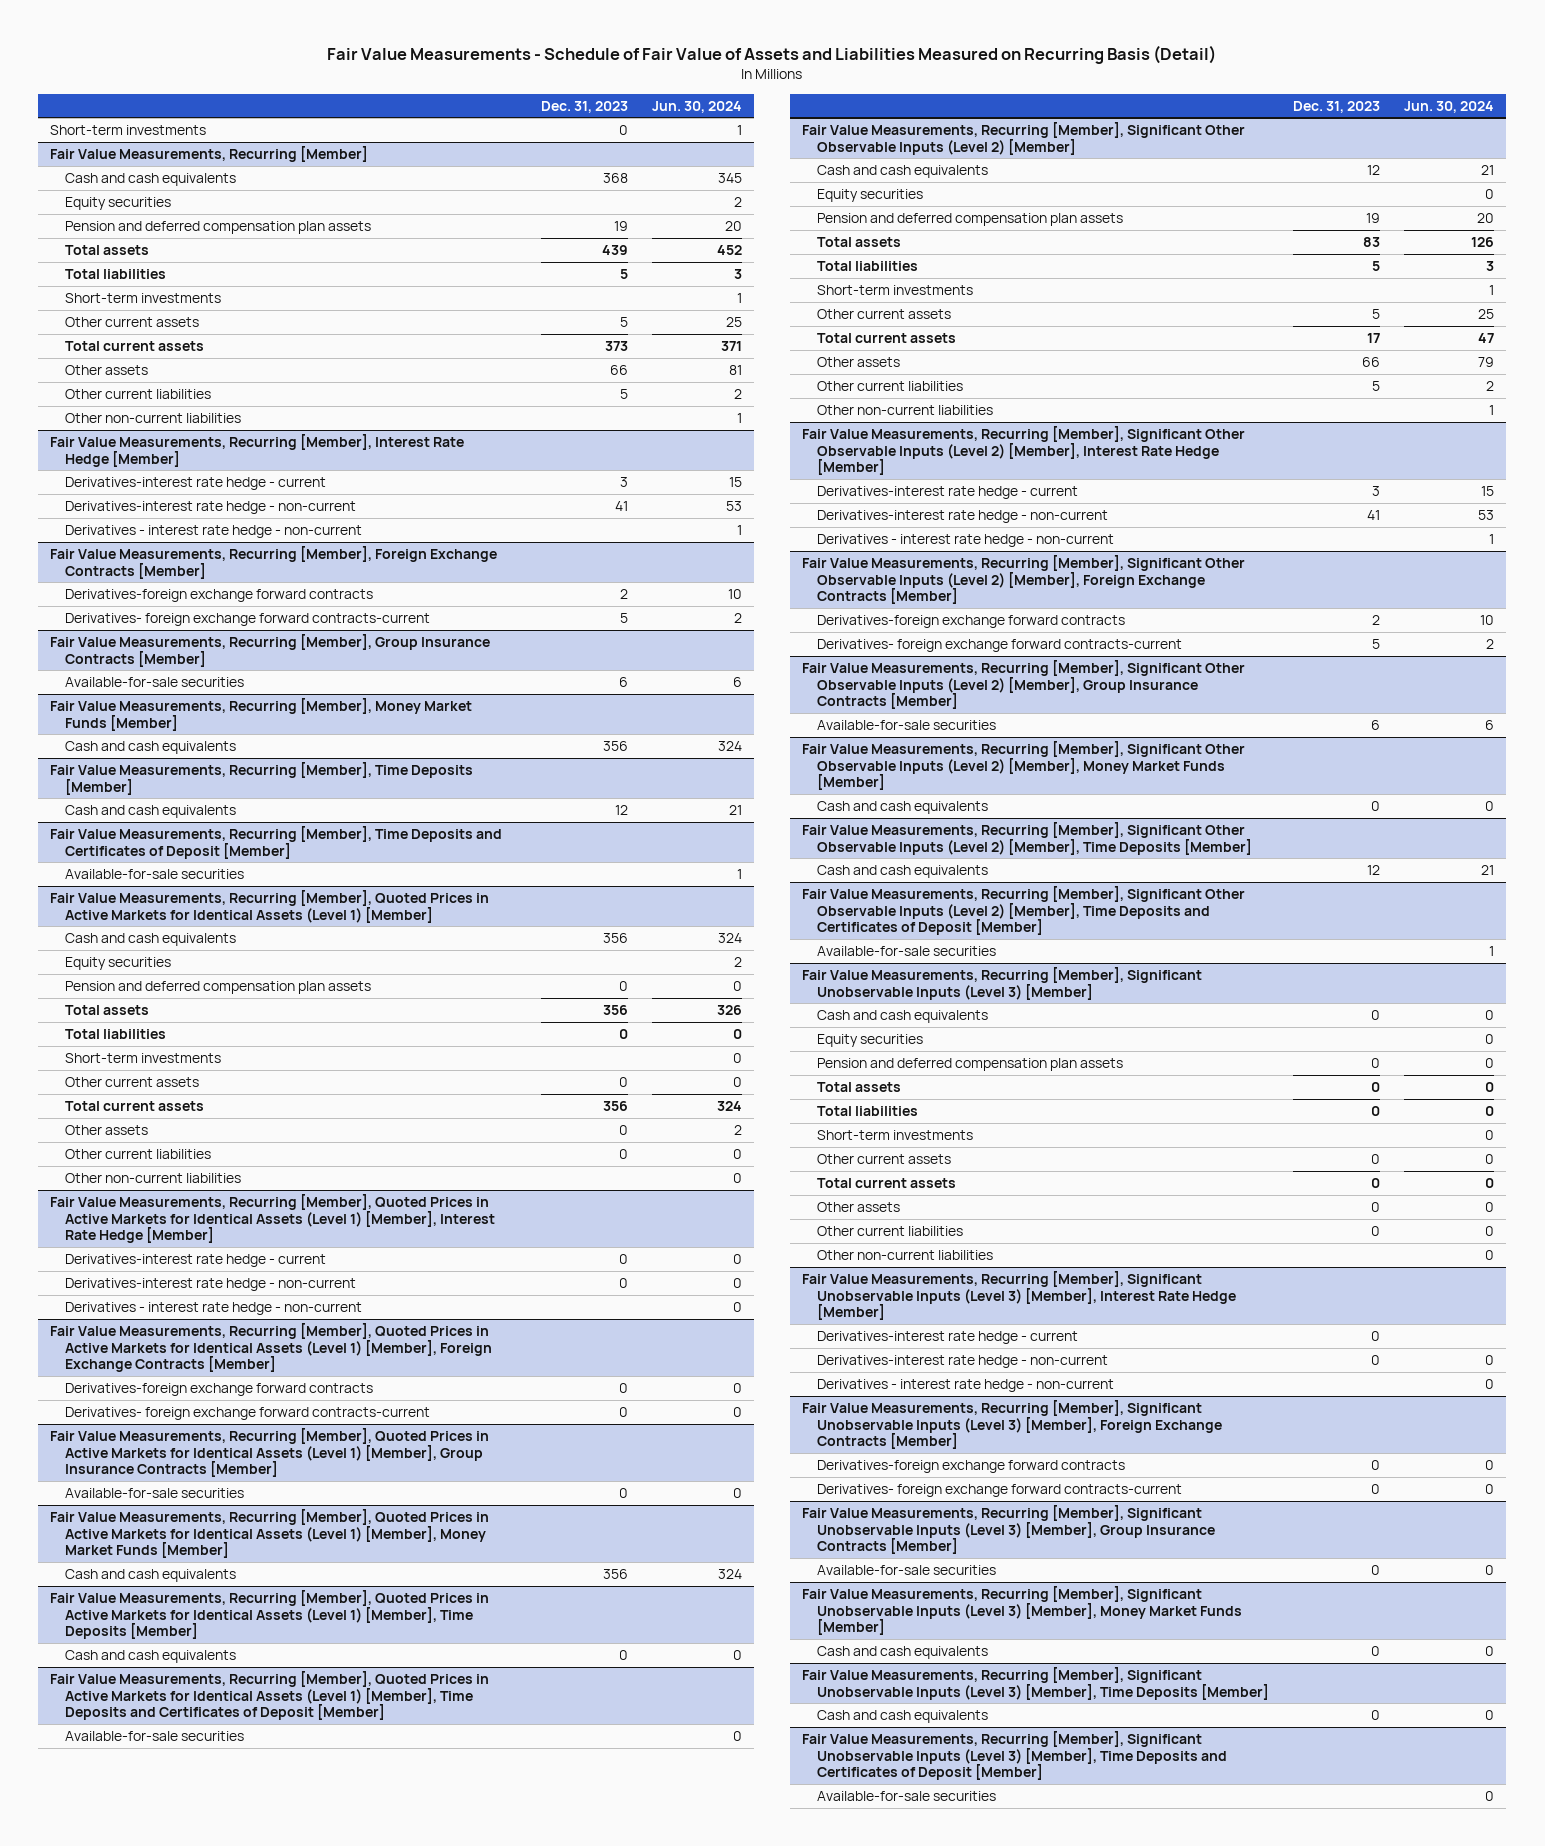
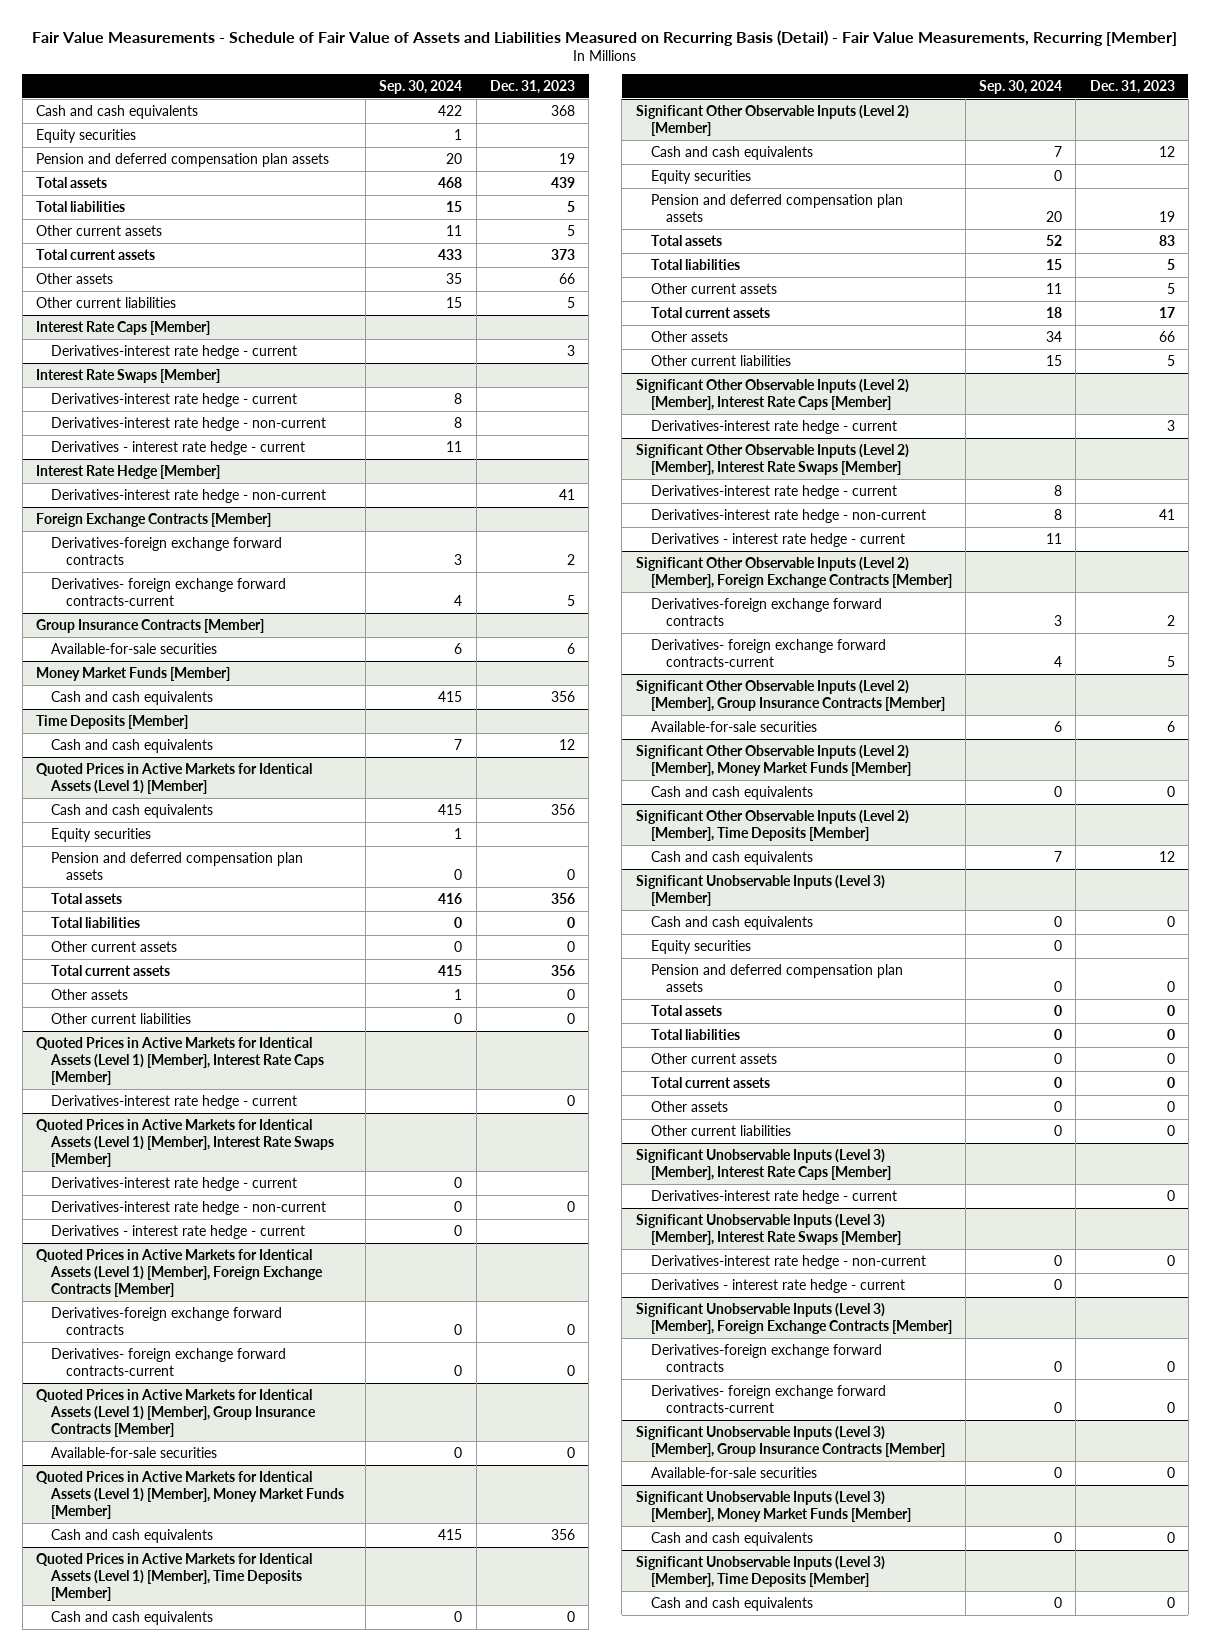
- Fair Value Measurements - Schedule of Fair Value of Assets and Liabilities Measured on Recurring Basis (Detail)
+ Fair Value Measurements - Schedule of Fair Value of Assets and Liabilities Measured on Recurring Basis (Detail) - Fair Value Measurements, Recurring [Member]
- | Dec. 31, 2023 | Jun. 30, 2024
+ | Sep. 30, 2024 | Dec. 31, 2023
- Short-term investments | 0 | 1
- Fair Value Measurements, Recurring [Member]
- Short-term investments | | 1
- Other non-current liabilities | | 1
- Fair Value Measurements, Recurring [Member], Interest Rate Hedge [Member]
+ Interest Rate Caps [Member]
+ Interest Rate Swaps [Member]
+ Derivatives-interest rate hedge - current | 8 |
+ Derivatives-interest rate hedge - non-current | 8 |
+ Derivatives - interest rate hedge - current | 11 |
+ Interest Rate Hedge [Member]
- Derivatives - interest rate hedge - non-current | | 1
- Fair Value Measurements, Recurring [Member], Foreign Exchange Contracts [Member]
+ Foreign Exchange Contracts [Member]
- Fair Value Measurements, Recurring [Member], Group Insurance Contracts [Member]
+ Group Insurance Contracts [Member]
- Fair Value Measurements, Recurring [Member], Money Market Funds [Member]
+ Money Market Funds [Member]
- Fair Value Measurements, Recurring [Member], Time Deposits [Member]
+ Time Deposits [Member]
- Fair Value Measurements, Recurring [Member], Time Deposits and Certificates of Deposit [Member]
- Available-for-sale securities | | 1
- Fair Value Measurements, Recurring [Member], Quoted Prices in Active Markets for Identical Assets (Level 1) [Member]
+ Quoted Prices in Active Markets for Identical Assets (Level 1) [Member]
- Short-term investments | | 0
- Other non-current liabilities | | 0
- Fair Value Measurements, Recurring [Member], Quoted Prices in Active Markets for Identical Assets (Level 1) [Member], Interest Rate Hedge [Member]
+ Quoted Prices in Active Markets for Identical Assets (Level 1) [Member], Interest Rate Caps [Member]
+ Quoted Prices in Active Markets for Identical Assets (Level 1) [Member], Interest Rate Swaps [Member]
+ Derivatives-interest rate hedge - current | 0 |
- Derivatives - interest rate hedge - non-current | | 0
- Fair Value Measurements, Recurring [Member], Quoted Prices in Active Markets for Identical Assets (Level 1) [Member], Foreign Exchange Contracts [Member]
+ Derivatives - interest rate hedge - current | 0 |
+ Quoted Prices in Active Markets for Identical Assets (Level 1) [Member], Foreign Exchange Contracts [Member]
- Fair Value Measurements, Recurring [Member], Quoted Prices in Active Markets for Identical Assets (Level 1) [Member], Group Insurance Contracts [Member]
+ Quoted Prices in Active Markets for Identical Assets (Level 1) [Member], Group Insurance Contracts [Member]
- Fair Value Measurements, Recurring [Member], Quoted Prices in Active Markets for Identical Assets (Level 1) [Member], Money Market Funds [Member]
+ Quoted Prices in Active Markets for Identical Assets (Level 1) [Member], Money Market Funds [Member]
- Fair Value Measurements, Recurring [Member], Quoted Prices in Active Markets for Identical Assets (Level 1) [Member], Time Deposits [Member]
+ Quoted Prices in Active Markets for Identical Assets (Level 1) [Member], Time Deposits [Member]
- Fair Value Measurements, Recurring [Member], Quoted Prices in Active Markets for Identical Assets (Level 1) [Member], Time Deposits and Certificates of Deposit [Member]
- Available-for-sale securities | | 0
- Fair Value Measurements, Recurring [Member], Significant Other Observable Inputs (Level 2) [Member]
+ Significant Other Observable Inputs (Level 2) [Member]
- Short-term investments | | 1
- Other non-current liabilities | | 1
- Fair Value Measurements, Recurring [Member], Significant Other Observable Inputs (Level 2) [Member], Interest Rate Hedge [Member]
+ Significant Other Observable Inputs (Level 2) [Member], Interest Rate Caps [Member]
+ Significant Other Observable Inputs (Level 2) [Member], Interest Rate Swaps [Member]
+ Derivatives-interest rate hedge - current | 8 |
- Derivatives - interest rate hedge - non-current | | 1
- Fair Value Measurements, Recurring [Member], Significant Other Observable Inputs (Level 2) [Member], Foreign Exchange Contracts [Member]
+ Derivatives - interest rate hedge - current | 11 |
+ Significant Other Observable Inputs (Level 2) [Member], Foreign Exchange Contracts [Member]
- Fair Value Measurements, Recurring [Member], Significant Other Observable Inputs (Level 2) [Member], Group Insurance Contracts [Member]
+ Significant Other Observable Inputs (Level 2) [Member], Group Insurance Contracts [Member]
- Fair Value Measurements, Recurring [Member], Significant Other Observable Inputs (Level 2) [Member], Money Market Funds [Member]
+ Significant Other Observable Inputs (Level 2) [Member], Money Market Funds [Member]
- Fair Value Measurements, Recurring [Member], Significant Other Observable Inputs (Level 2) [Member], Time Deposits [Member]
+ Significant Other Observable Inputs (Level 2) [Member], Time Deposits [Member]
- Fair Value Measurements, Recurring [Member], Significant Other Observable Inputs (Level 2) [Member], Time Deposits and Certificates of Deposit [Member]
- Available-for-sale securities | | 1
- Fair Value Measurements, Recurring [Member], Significant Unobservable Inputs (Level 3) [Member]
+ Significant Unobservable Inputs (Level 3) [Member]
- Short-term investments | | 0
- Other non-current liabilities | | 0
- Fair Value Measurements, Recurring [Member], Significant Unobservable Inputs (Level 3) [Member], Interest Rate Hedge [Member]
+ Significant Unobservable Inputs (Level 3) [Member], Interest Rate Caps [Member]
+ Significant Unobservable Inputs (Level 3) [Member], Interest Rate Swaps [Member]
- Derivatives - interest rate hedge - non-current | | 0
- Fair Value Measurements, Recurring [Member], Significant Unobservable Inputs (Level 3) [Member], Foreign Exchange Contracts [Member]
+ Derivatives - interest rate hedge - current | 0 |
+ Significant Unobservable Inputs (Level 3) [Member], Foreign Exchange Contracts [Member]
- Fair Value Measurements, Recurring [Member], Significant Unobservable Inputs (Level 3) [Member], Group Insurance Contracts [Member]
+ Significant Unobservable Inputs (Level 3) [Member], Group Insurance Contracts [Member]
- Fair Value Measurements, Recurring [Member], Significant Unobservable Inputs (Level 3) [Member], Money Market Funds [Member]
+ Significant Unobservable Inputs (Level 3) [Member], Money Market Funds [Member]
- Fair Value Measurements, Recurring [Member], Significant Unobservable Inputs (Level 3) [Member], Time Deposits [Member]
+ Significant Unobservable Inputs (Level 3) [Member], Time Deposits [Member]
- Fair Value Measurements, Recurring [Member], Significant Unobservable Inputs (Level 3) [Member], Time Deposits and Certificates of Deposit [Member]
- Available-for-sale securities | | 0

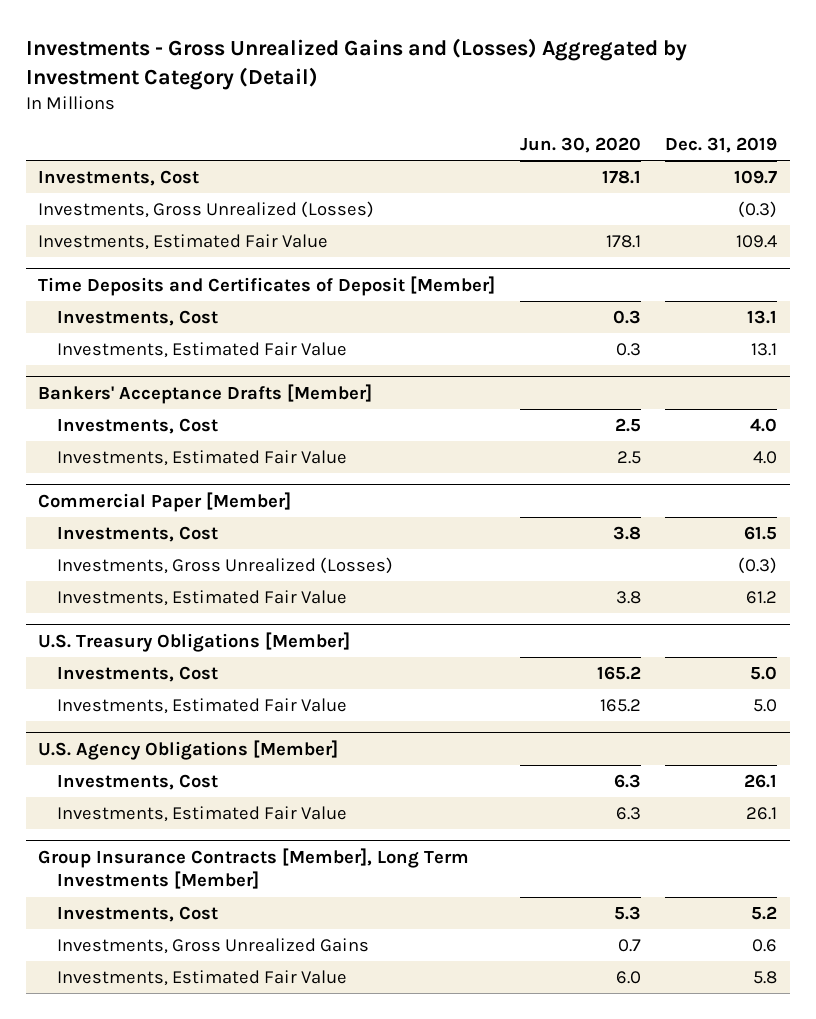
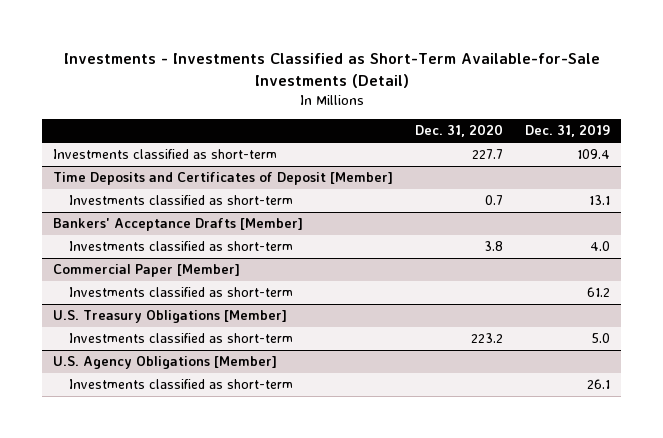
- Investments - Gross Unrealized Gains and (Losses) Aggregated by Investment Category (Detail)
+ Investments - Investments Classified as Short-Term Available-for-Sale Investments (Detail)
- | Jun. 30, 2020 | Dec. 31, 2019
+ | Dec. 31, 2020 | Dec. 31, 2019
- Investments, Cost | 178.1 | 109.7
- Investments, Gross Unrealized (Losses) | | (0.3)
- Investments, Estimated Fair Value | 178.1 | 109.4
+ Investments classified as short-term | 227.7 | 109.4
@ Time Deposits and Certificates of Deposit [Member]
- Investments, Cost | 0.3 | 13.1
- Investments, Estimated Fair Value | 0.3 | 13.1
+ Investments classified as short-term | 0.7 | 13.1
@ Bankers' Acceptance Drafts [Member]
- Investments, Cost | 2.5 | 4.0
- Investments, Estimated Fair Value | 2.5 | 4.0
+ Investments classified as short-term | 3.8 | 4.0
@ Commercial Paper [Member]
- Investments, Cost | 3.8 | 61.5
- Investments, Gross Unrealized (Losses) | | (0.3)
- Investments, Estimated Fair Value | 3.8 | 61.2
+ Investments classified as short-term | | 61.2
@ U.S. Treasury Obligations [Member]
- Investments, Cost | 165.2 | 5.0
- Investments, Estimated Fair Value | 165.2 | 5.0
+ Investments classified as short-term | 223.2 | 5.0
@ U.S. Agency Obligations [Member]
- Investments, Cost | 6.3 | 26.1
- Investments, Estimated Fair Value | 6.3 | 26.1
- Group Insurance Contracts [Member], Long Term Investments [Member]
- Investments, Cost | 5.3 | 5.2
- Investments, Gross Unrealized Gains | 0.7 | 0.6
- Investments, Estimated Fair Value | 6.0 | 5.8
@ U.S. Agency Obligations [Member]
+ Investments classified as short-term | | 26.1

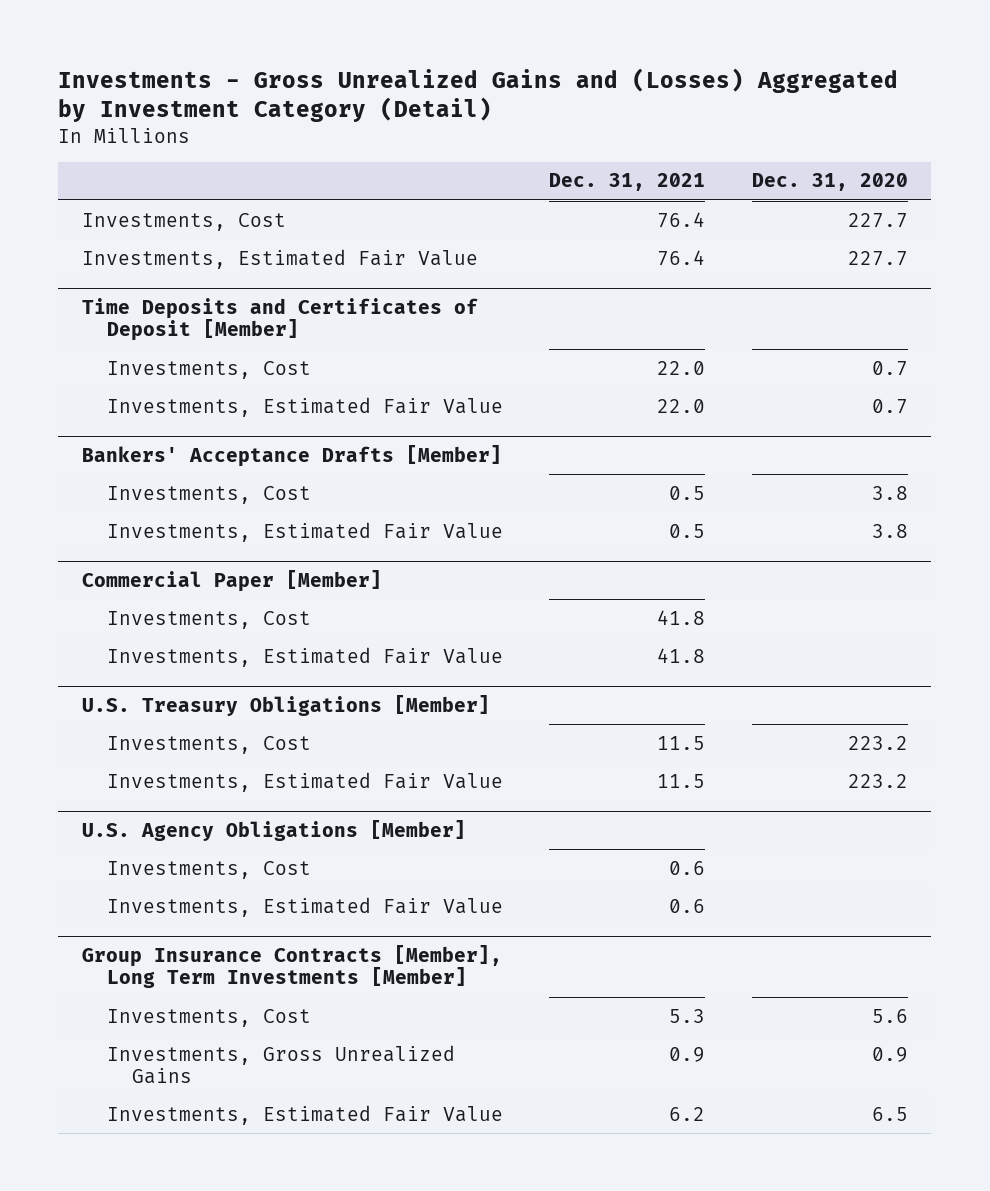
- Investments - Investments Classified as Short-Term Available-for-Sale Investments (Detail)
+ Investments - Gross Unrealized Gains and (Losses) Aggregated by Investment Category (Detail)
- | Dec. 31, 2020 | Dec. 31, 2019
+ | Dec. 31, 2021 | Dec. 31, 2020
- Investments classified as short-term | 227.7 | 109.4
+ Investments, Cost | 76.4 | 227.7
+ Investments, Estimated Fair Value | 76.4 | 227.7
@ Time Deposits and Certificates of Deposit [Member]
- Investments classified as short-term | 0.7 | 13.1
+ Investments, Cost | 22.0 | 0.7
+ Investments, Estimated Fair Value | 22.0 | 0.7
@ Bankers' Acceptance Drafts [Member]
- Investments classified as short-term | 3.8 | 4.0
+ Investments, Cost | 0.5 | 3.8
+ Investments, Estimated Fair Value | 0.5 | 3.8
@ Commercial Paper [Member]
- Investments classified as short-term | | 61.2
+ Investments, Cost | 41.8 |
+ Investments, Estimated Fair Value | 41.8 |
@ U.S. Treasury Obligations [Member]
- Investments classified as short-term | 223.2 | 5.0
+ Investments, Cost | 11.5 | 223.2
+ Investments, Estimated Fair Value | 11.5 | 223.2
@ U.S. Agency Obligations [Member]
- Investments classified as short-term | | 26.1
+ Investments, Cost | 0.6 |
+ Investments, Estimated Fair Value | 0.6 |
+ Group Insurance Contracts [Member], Long Term Investments [Member]
+ Investments, Cost | 5.3 | 5.6
+ Investments, Gross Unrealized Gains | 0.9 | 0.9
+ Investments, Estimated Fair Value | 6.2 | 6.5

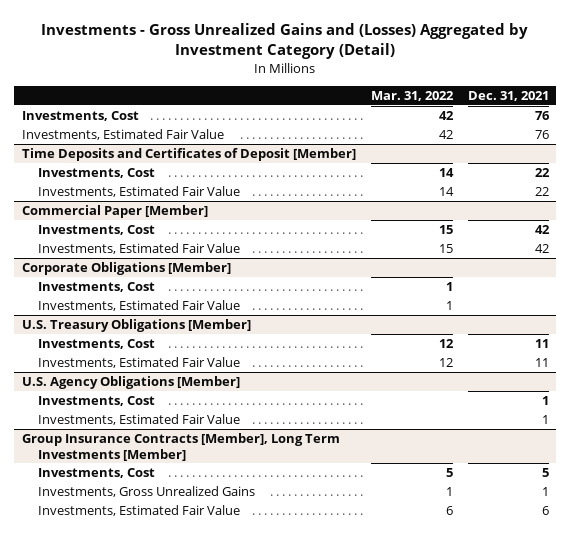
- | Dec. 31, 2021 | Dec. 31, 2020
+ | Mar. 31, 2022 | Dec. 31, 2021
- Investments, Cost | 76.4 | 227.7
- Investments, Estimated Fair Value | 76.4 | 227.7
+ Investments, Cost | 42 | 76
+ Investments, Estimated Fair Value | 42 | 76
@ Time Deposits and Certificates of Deposit [Member]
- Investments, Cost | 22.0 | 0.7
- Investments, Estimated Fair Value | 22.0 | 0.7
- Bankers' Acceptance Drafts [Member]
- Investments, Cost | 0.5 | 3.8
- Investments, Estimated Fair Value | 0.5 | 3.8
@ Time Deposits and Certificates of Deposit [Member]
+ Investments, Cost | 14 | 22
+ Investments, Estimated Fair Value | 14 | 22
@ Commercial Paper [Member]
- Investments, Cost | 41.8 |
- Investments, Estimated Fair Value | 41.8 |
+ Investments, Cost | 15 | 42
+ Investments, Estimated Fair Value | 15 | 42
+ Corporate Obligations [Member]
+ Investments, Cost | 1 |
+ Investments, Estimated Fair Value | 1 |
@ U.S. Treasury Obligations [Member]
- Investments, Cost | 11.5 | 223.2
- Investments, Estimated Fair Value | 11.5 | 223.2
+ Investments, Cost | 12 | 11
+ Investments, Estimated Fair Value | 12 | 11
@ U.S. Agency Obligations [Member]
- Investments, Cost | 0.6 |
- Investments, Estimated Fair Value | 0.6 |
+ Investments, Cost | | 1
+ Investments, Estimated Fair Value | | 1
@ Group Insurance Contracts [Member], Long Term Investments [Member]
- Investments, Cost | 5.3 | 5.6
- Investments, Gross Unrealized Gains | 0.9 | 0.9
- Investments, Estimated Fair Value | 6.2 | 6.5
+ Investments, Cost | 5 | 5
+ Investments, Gross Unrealized Gains | 1 | 1
+ Investments, Estimated Fair Value | 6 | 6

